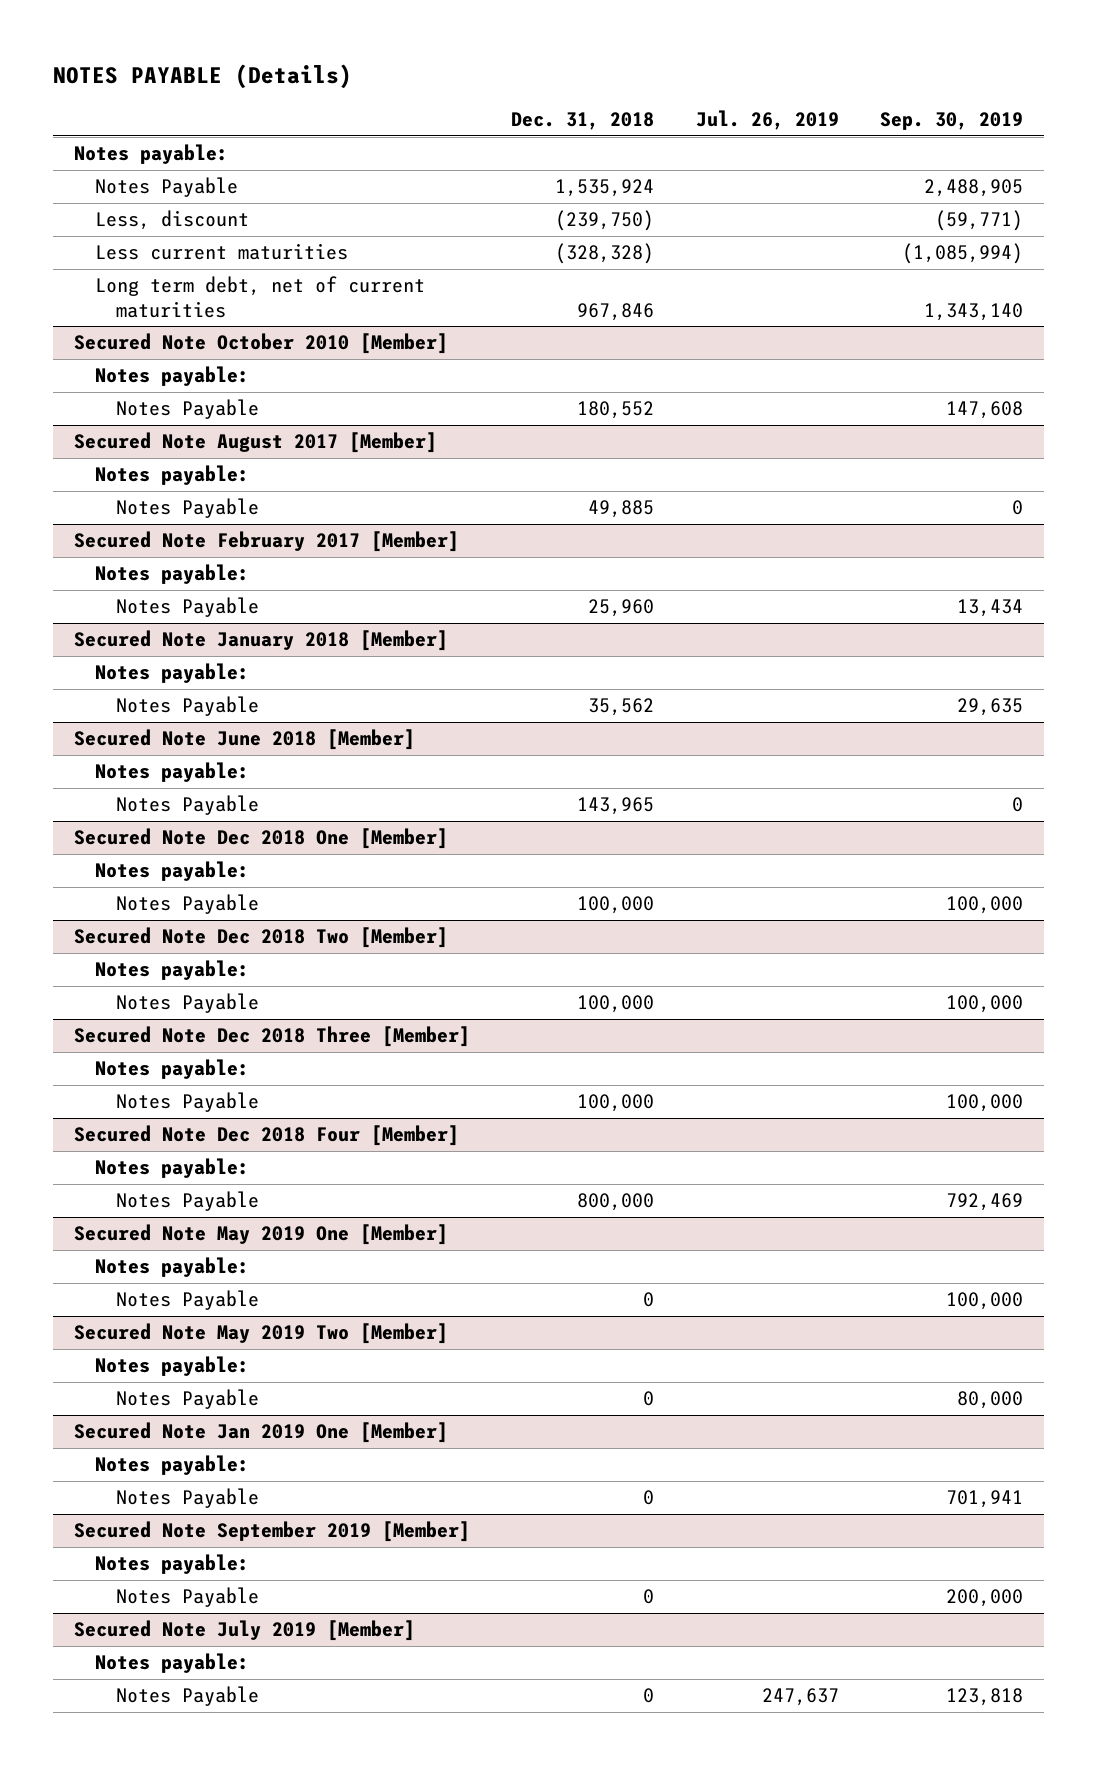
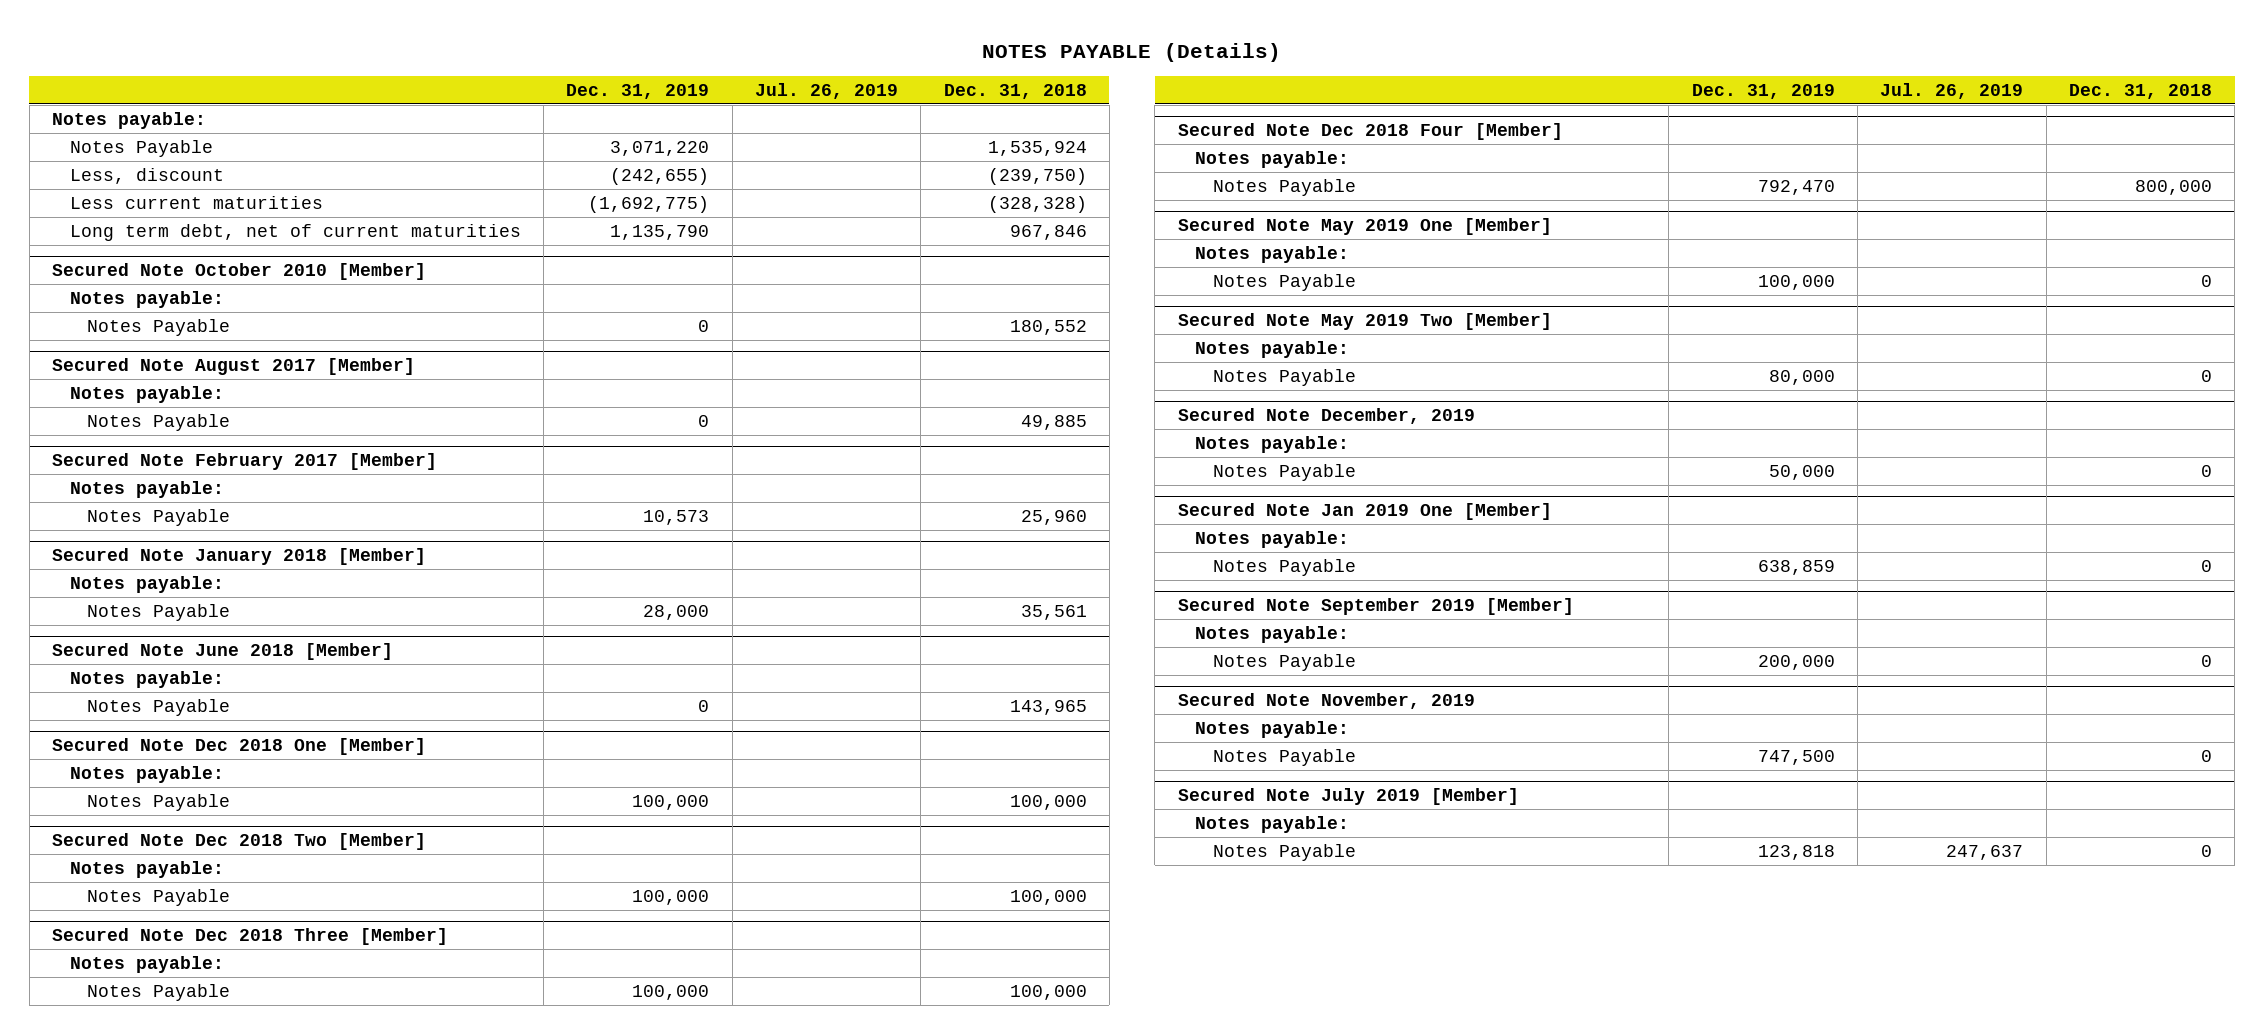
- | Dec. 31, 2018 | Jul. 26, 2019 | Sep. 30, 2019
+ | Dec. 31, 2019 | Jul. 26, 2019 | Dec. 31, 2018
@ Secured Note January 2018 [Member]
- Notes Payable | 35,562 | | 29,635
+ Notes Payable | 28,000 | | 35,561
+ Secured Note December, 2019
+ Notes payable:
+ Notes Payable | 50,000 | | 0
+ Secured Note November, 2019
+ Notes payable:
+ Notes Payable | 747,500 | | 0

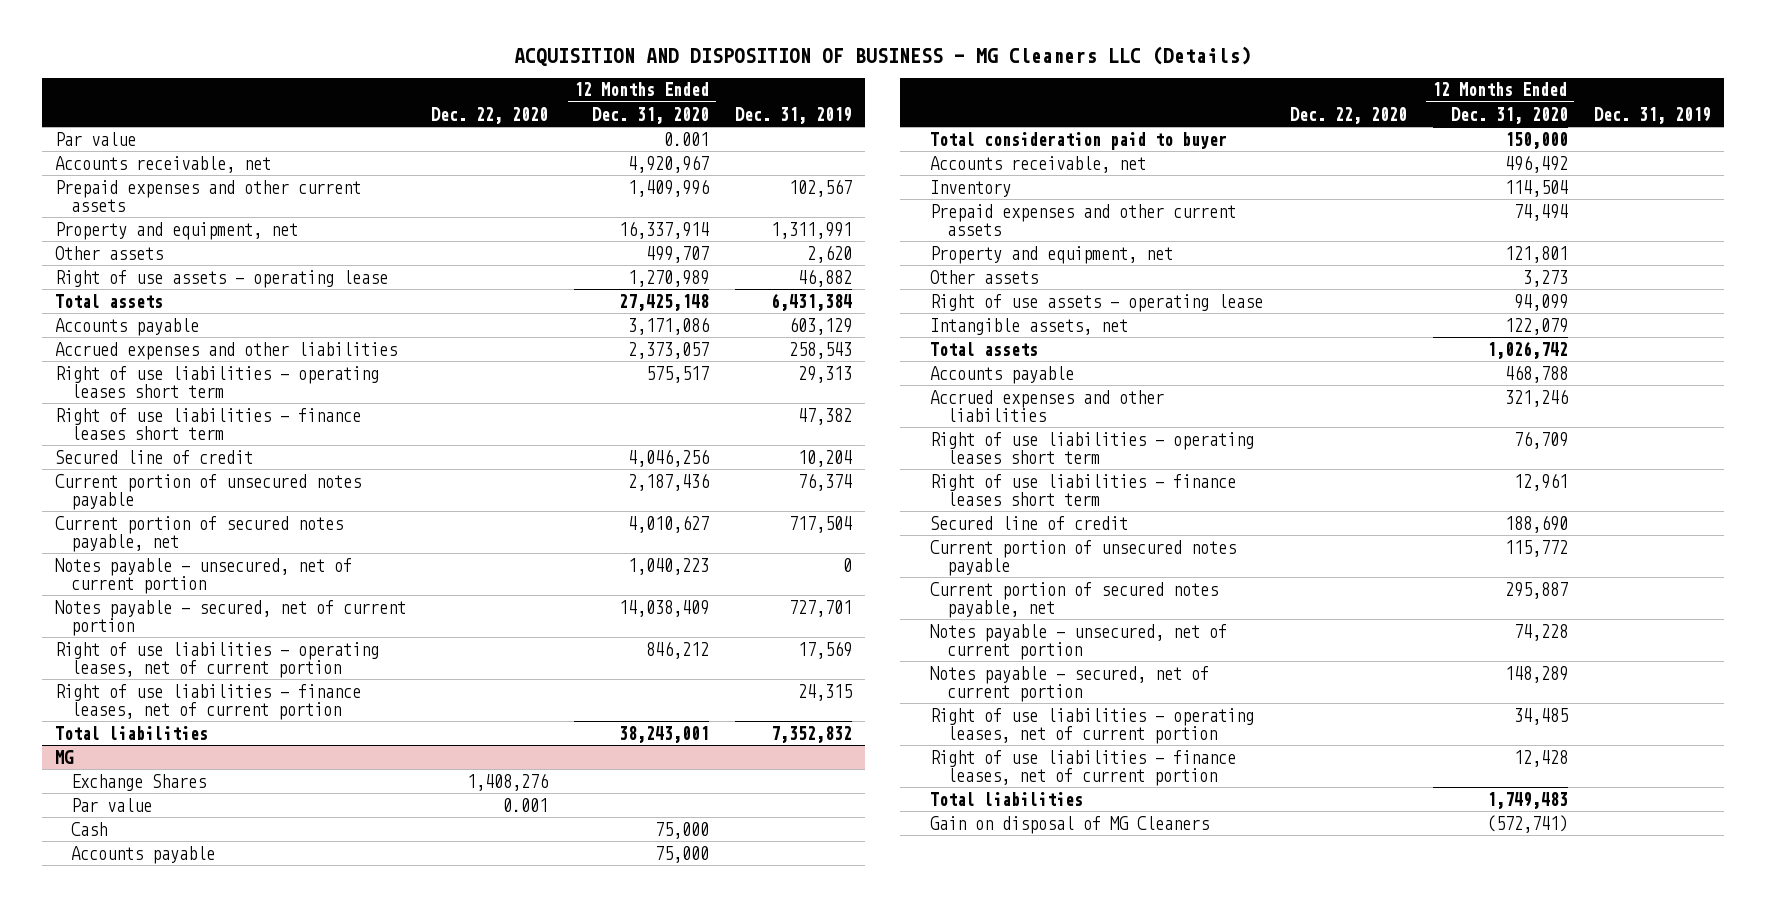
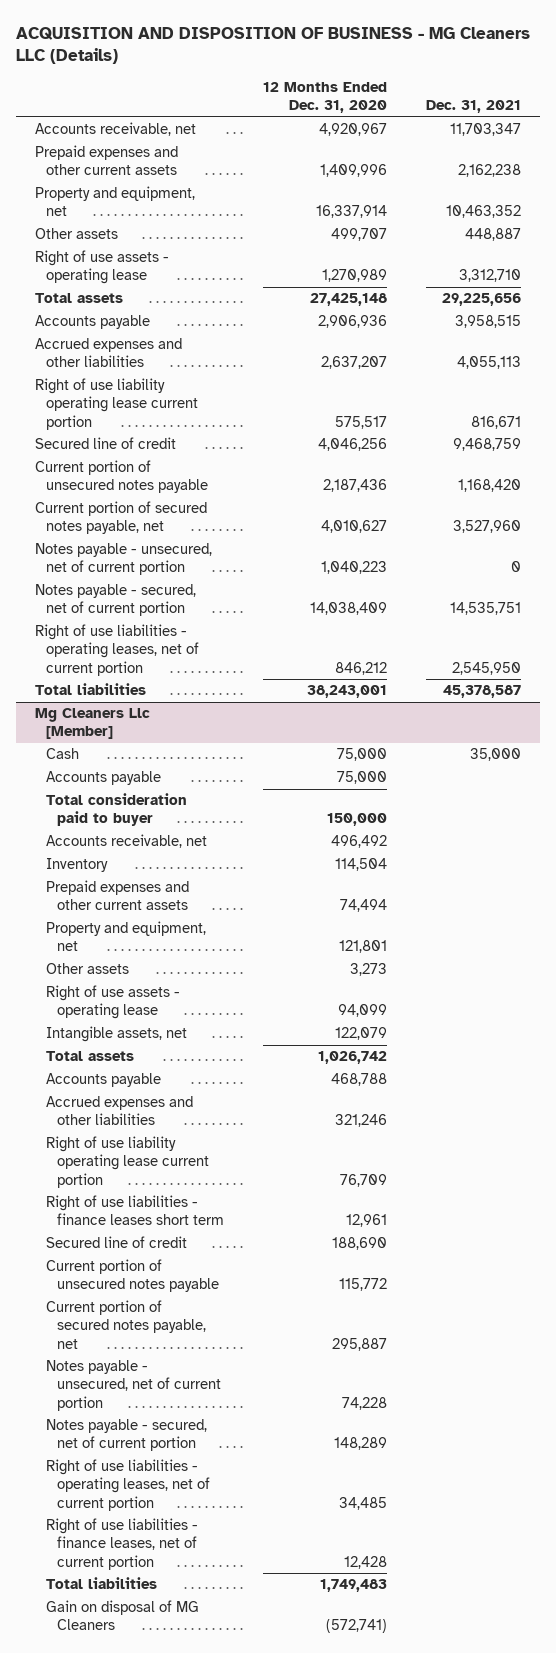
- | Dec. 22, 2020 | 12 Months Ended Dec. 31, 2020 | Dec. 31, 2019
+ | 12 Months Ended Dec. 31, 2020 | Dec. 31, 2021
- Par value | | 0.001 |
- Accounts payable | | 3,171,086 | 603,129
- Accrued expenses and other liabilities | | 2,373,057 | 258,543
- Right of use liabilities - operating leases short term | | 575,517 | 29,313
- Right of use liabilities - finance leases short term | | | 47,382
+ Accounts payable | 2,906,936 | 3,958,515
+ Accrued expenses and other liabilities | 2,637,207 | 4,055,113
+ Right of use liability operating lease current portion | 575,517 | 816,671
- Right of use liabilities - finance leases, net of current portion | | | 24,315
- MG
- Exchange Shares | 1,408,276 | |
- Par value | 0.001 | |
+ Mg Cleaners Llc [Member]
- Right of use liabilities - operating leases short term | | 76,709 |
+ Right of use liability operating lease current portion | 76,709 |

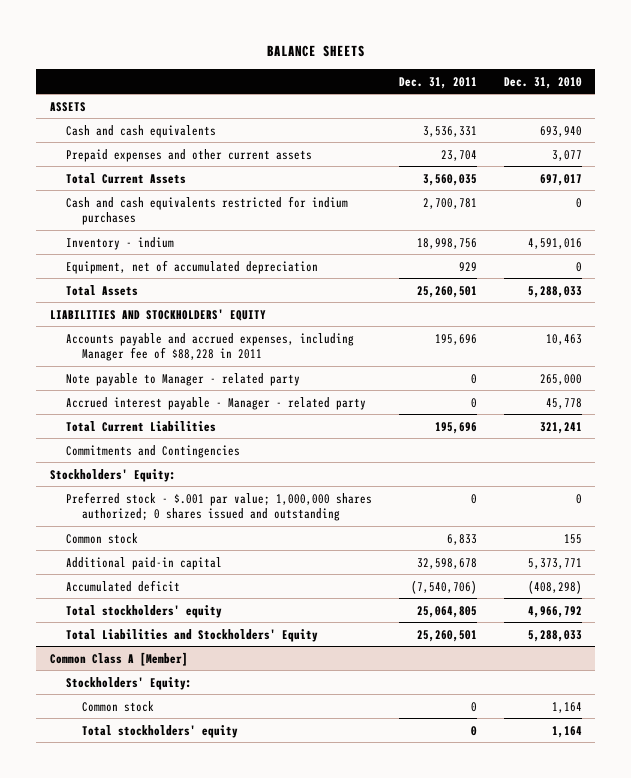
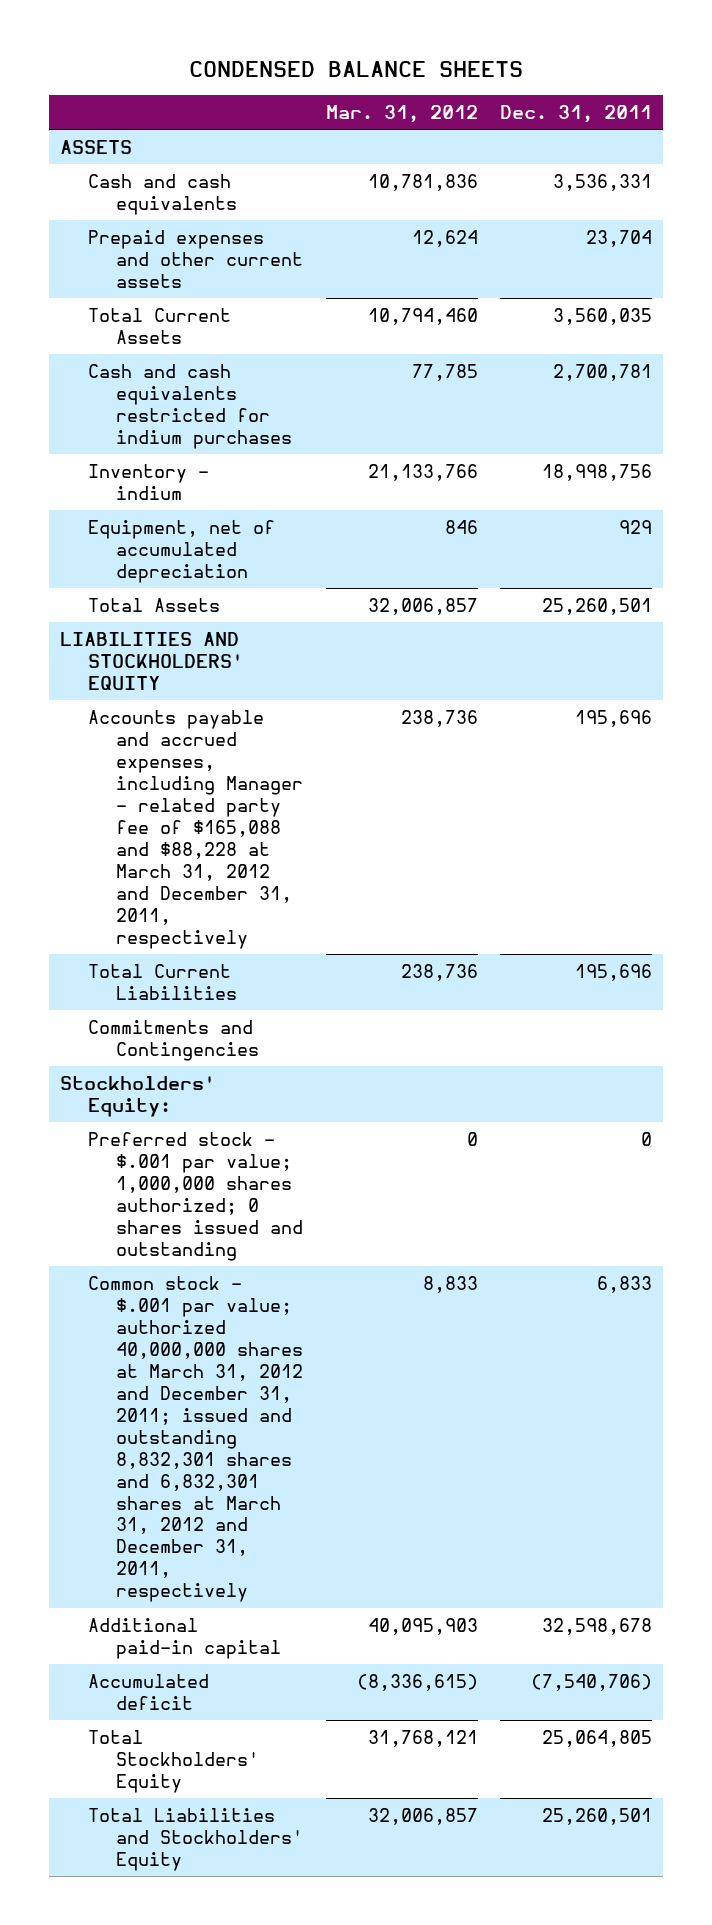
- BALANCE SHEETS
+ CONDENSED BALANCE SHEETS
- | Dec. 31, 2011 | Dec. 31, 2010
+ | Mar. 31, 2012 | Dec. 31, 2011
- Accounts payable and accrued expenses, including Manager fee of $88,228 in 2011 | 195,696 | 10,463
- Note payable to Manager - related party | 0 | 265,000
- Accrued interest payable - Manager - related party | 0 | 45,778
+ Accounts payable and accrued expenses, including Manager - related party fee of $165,088 and $88,228 at March 31, 2012 and December 31, 2011, respectively | 238,736 | 195,696
- Common stock | 6,833 | 155
+ Common stock - $.001 par value; authorized 40,000,000 shares at March 31, 2012 and December 31, 2011; issued and outstanding 8,832,301 shares and 6,832,301 shares at March 31, 2012 and December 31, 2011, respectively | 8,833 | 6,833
- Total stockholders' equity | 25,064,805 | 4,966,792
+ Total Stockholders' Equity | 31,768,121 | 25,064,805
- Common Class A [Member]
- Stockholders' Equity:
- Common stock | 0 | 1,164
- Total stockholders' equity | 0 | 1,164

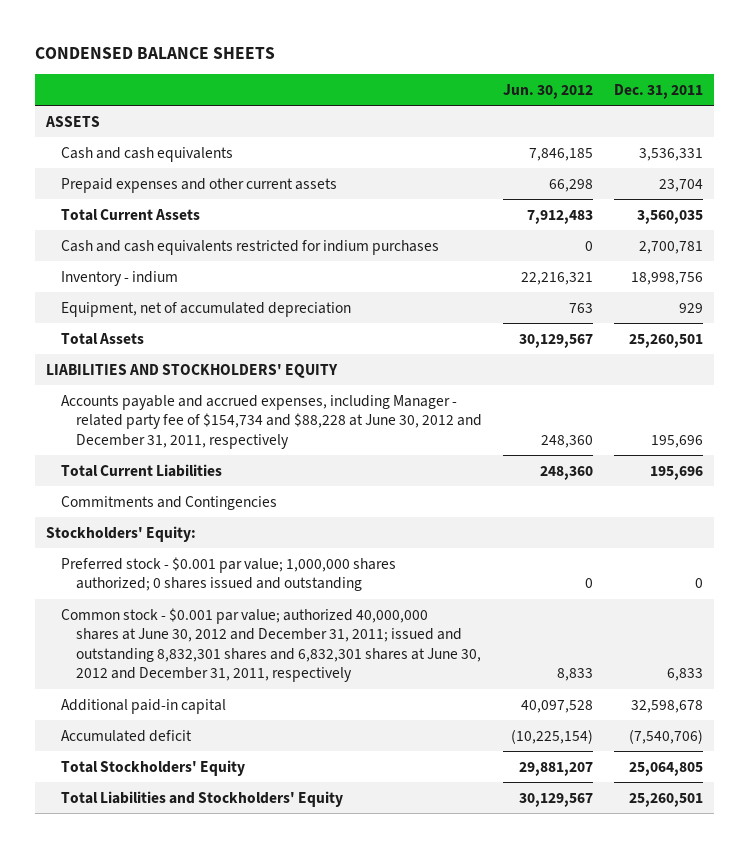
- | Mar. 31, 2012 | Dec. 31, 2011
+ | Jun. 30, 2012 | Dec. 31, 2011
- Accounts payable and accrued expenses, including Manager - related party fee of $165,088 and $88,228 at March 31, 2012 and December 31, 2011, respectively | 238,736 | 195,696
+ Accounts payable and accrued expenses, including Manager - related party fee of $154,734 and $88,228 at June 30, 2012 and December 31, 2011, respectively | 248,360 | 195,696
- Preferred stock - $.001 par value; 1,000,000 shares authorized; 0 shares issued and outstanding | 0 | 0
- Common stock - $.001 par value; authorized 40,000,000 shares at March 31, 2012 and December 31, 2011; issued and outstanding 8,832,301 shares and 6,832,301 shares at March 31, 2012 and December 31, 2011, respectively | 8,833 | 6,833
+ Preferred stock - $0.001 par value; 1,000,000 shares authorized; 0 shares issued and outstanding | 0 | 0
+ Common stock - $0.001 par value; authorized 40,000,000 shares at June 30, 2012 and December 31, 2011; issued and outstanding 8,832,301 shares and 6,832,301 shares at June 30, 2012 and December 31, 2011, respectively | 8,833 | 6,833

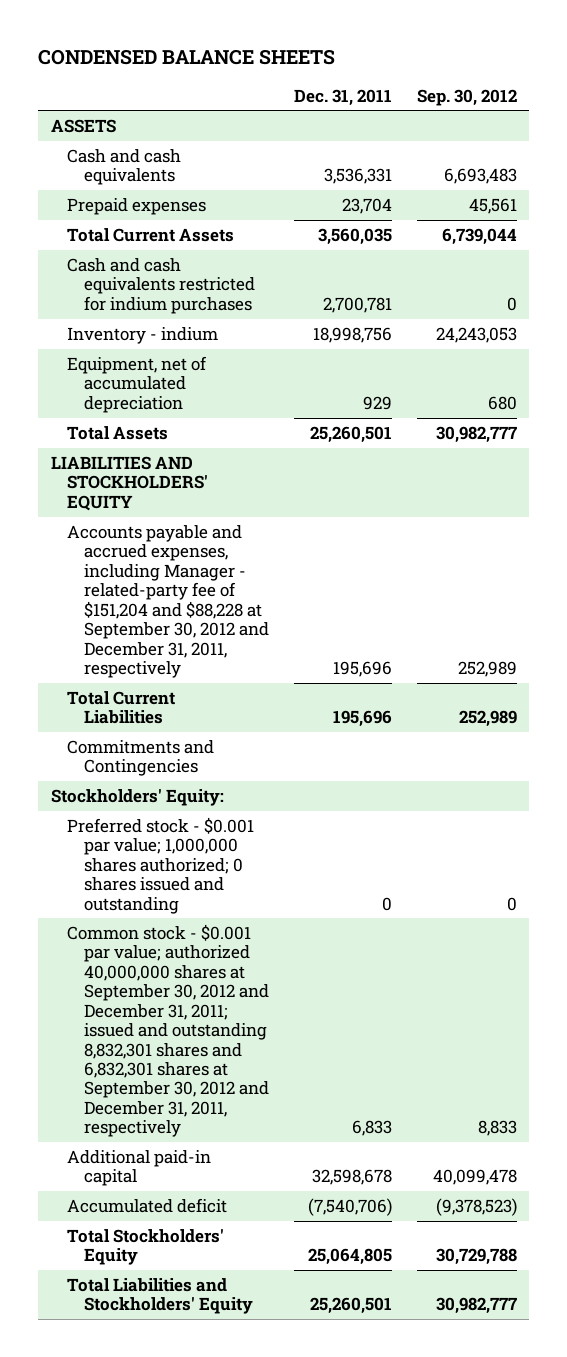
- | Jun. 30, 2012 | Dec. 31, 2011
+ | Dec. 31, 2011 | Sep. 30, 2012
- Prepaid expenses and other current assets | 66,298 | 23,704
+ Prepaid expenses | 23,704 | 45,561
- Accounts payable and accrued expenses, including Manager - related party fee of $154,734 and $88,228 at June 30, 2012 and December 31, 2011, respectively | 248,360 | 195,696
+ Accounts payable and accrued expenses, including Manager - related-party fee of $151,204 and $88,228 at September 30, 2012 and December 31, 2011, respectively | 195,696 | 252,989
- Common stock - $0.001 par value; authorized 40,000,000 shares at June 30, 2012 and December 31, 2011; issued and outstanding 8,832,301 shares and 6,832,301 shares at June 30, 2012 and December 31, 2011, respectively | 8,833 | 6,833
+ Common stock - $0.001 par value; authorized 40,000,000 shares at September 30, 2012 and December 31, 2011; issued and outstanding 8,832,301 shares and 6,832,301 shares at September 30, 2012 and December 31, 2011, respectively | 6,833 | 8,833

